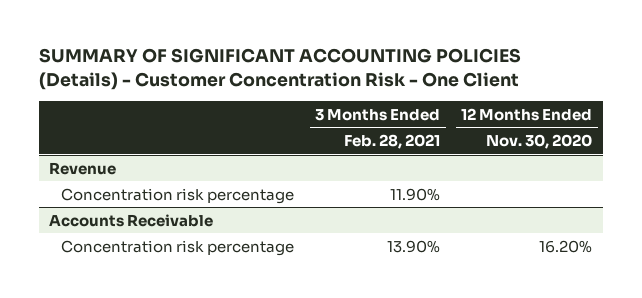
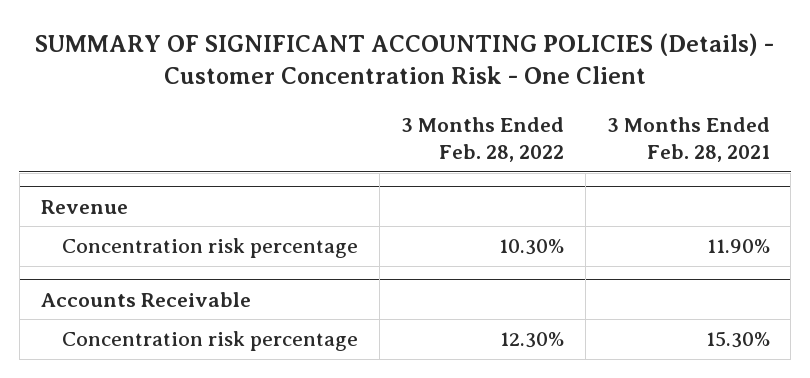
- | 3 Months Ended Feb. 28, 2021 | 12 Months Ended Nov. 30, 2020
+ | 3 Months Ended Feb. 28, 2022 | 3 Months Ended Feb. 28, 2021
@ Accounts Receivable
- Concentration risk percentage | 13.90% | 16.20%
+ Concentration risk percentage | 12.30% | 15.30%

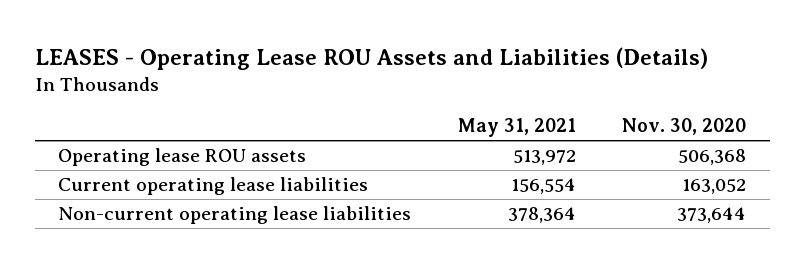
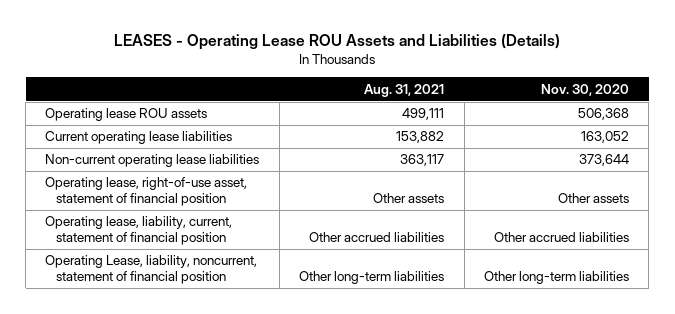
- | May 31, 2021 | Nov. 30, 2020
+ | Aug. 31, 2021 | Nov. 30, 2020
+ Operating lease, right-of-use asset, statement of financial position | Other assets | Other assets
+ Operating lease, liability, current, statement of financial position | Other accrued liabilities | Other accrued liabilities
+ Operating Lease, liability, noncurrent, statement of financial position | Other long-term liabilities | Other long-term liabilities

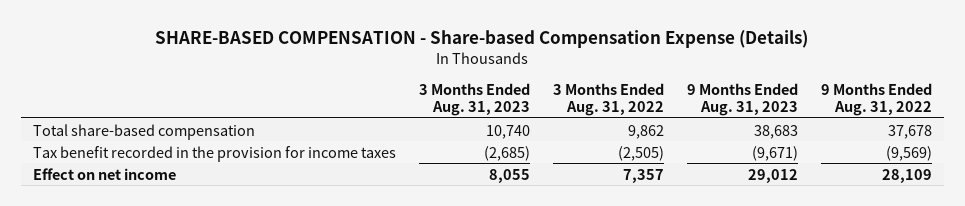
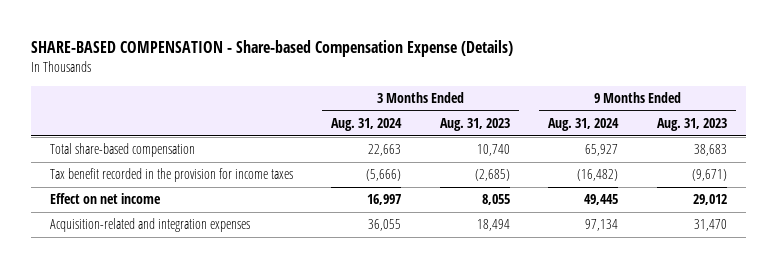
- | 3 Months Ended Aug. 31, 2023 | 3 Months Ended Aug. 31, 2022 | 9 Months Ended Aug. 31, 2023 | 9 Months Ended Aug. 31, 2022
+ | 3 Months Ended Aug. 31, 2024 | 3 Months Ended Aug. 31, 2023 | 9 Months Ended Aug. 31, 2024 | 9 Months Ended Aug. 31, 2023
+ Acquisition-related and integration expenses | 36,055 | 18,494 | 97,134 | 31,470

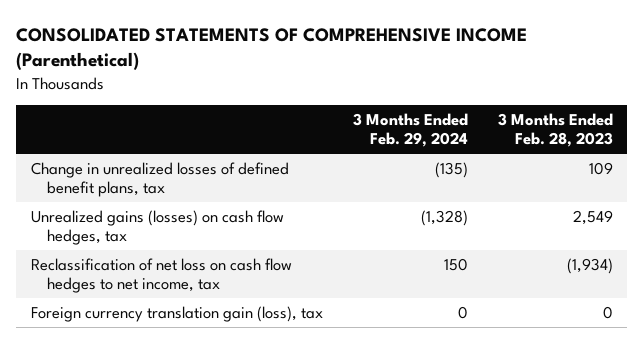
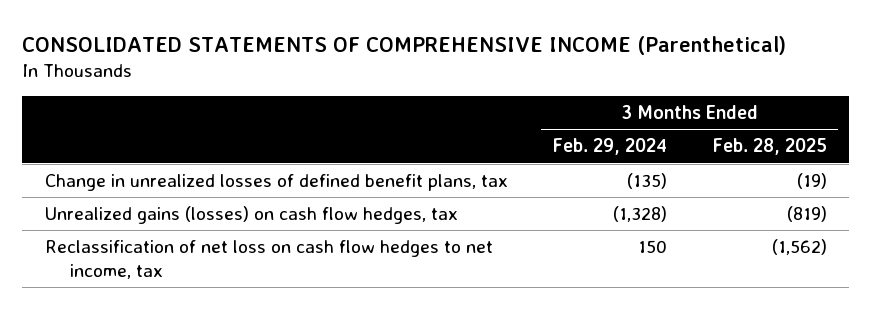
- | 3 Months Ended Feb. 29, 2024 | 3 Months Ended Feb. 28, 2023
+ | 3 Months Ended Feb. 29, 2024 | 3 Months Ended Feb. 28, 2025
- Foreign currency translation gain (loss), tax | 0 | 0

